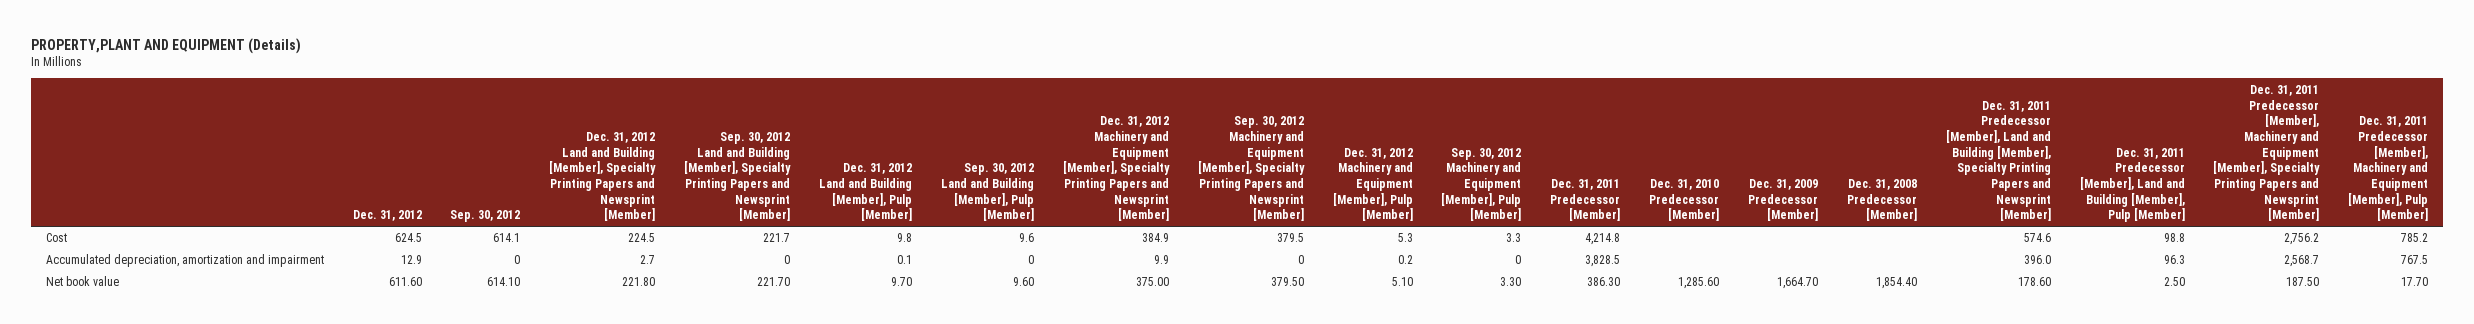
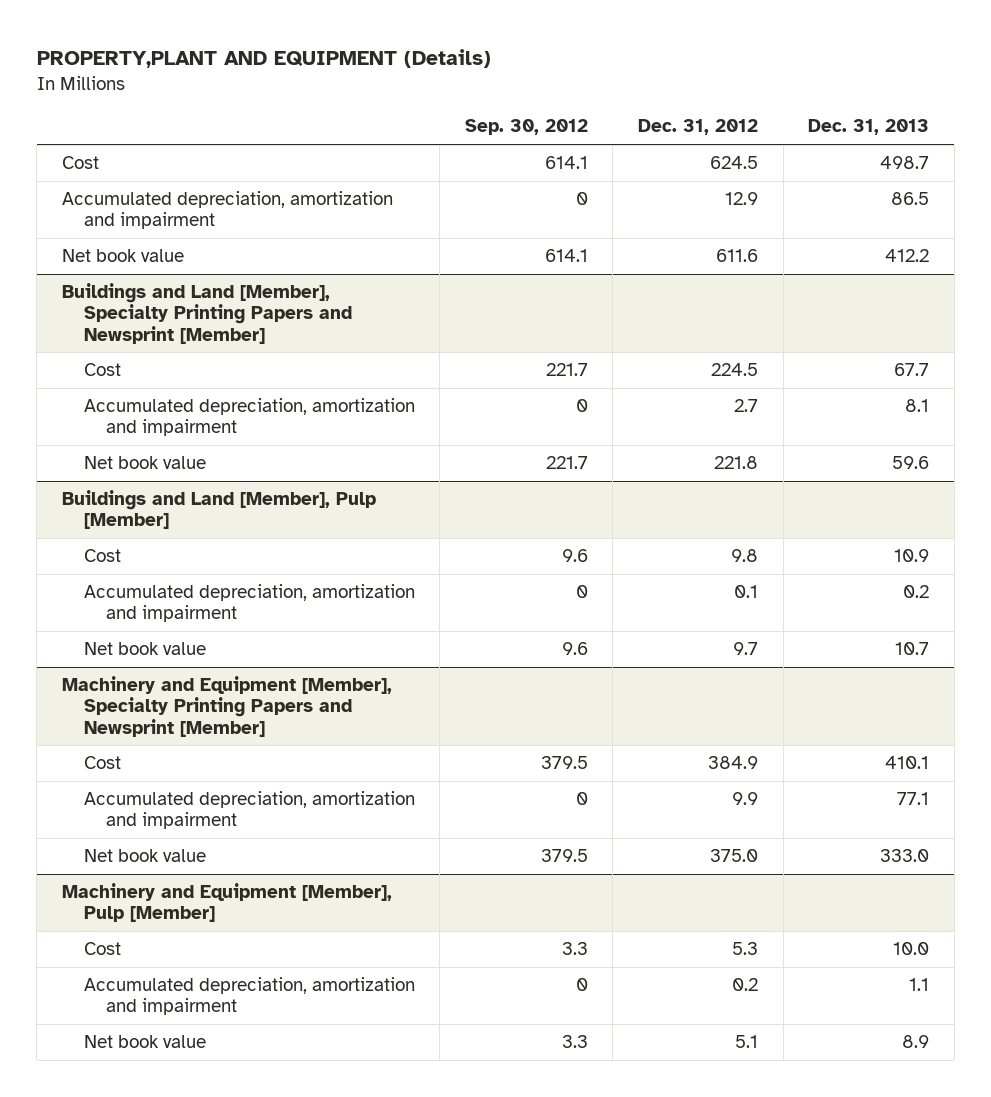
- | Dec. 31, 2012 | Sep. 30, 2012 | Dec. 31, 2012 Land and Building [Member], Specialty Printing Papers and Newsprint [Member] | Sep. 30, 2012 Land and Building [Member], Specialty Printing Papers and Newsprint [Member] | Dec. 31, 2012 Land and Building [Member], Pulp [Member] | Sep. 30, 2012 Land and Building [Member], Pulp [Member] | Dec. 31, 2012 Machinery and Equipment [Member], Specialty Printing Papers and Newsprint [Member] | Sep. 30, 2012 Machinery and Equipment [Member], Specialty Printing Papers and Newsprint [Member] | Dec. 31, 2012 Machinery and Equipment [Member], Pulp [Member] | Sep. 30, 2012 Machinery and Equipment [Member], Pulp [Member] | Dec. 31, 2011 Predecessor [Member] | Dec. 31, 2010 Predecessor [Member] | Dec. 31, 2009 Predecessor [Member] | Dec. 31, 2008 Predecessor [Member] | Dec. 31, 2011 Predecessor [Member], Land and Building [Member], Specialty Printing Papers and Newsprint [Member] | Dec. 31, 2011 Predecessor [Member], Land and Building [Member], Pulp [Member] | Dec. 31, 2011 Predecessor [Member], Machinery and Equipment [Member], Specialty Printing Papers and Newsprint [Member] | Dec. 31, 2011 Predecessor [Member], Machinery and Equipment [Member], Pulp [Member]
+ | Sep. 30, 2012 | Dec. 31, 2012 | Dec. 31, 2013
- Net book value | 611.60 | 614.10 | 221.80 | 221.70 | 9.70 | 9.60 | 375.00 | 379.50 | 5.10 | 3.30 | 386.30 | 1,285.60 | 1,664.70 | 1,854.40 | 178.60 | 2.50 | 187.50 | 17.70
+ Net book value | 614.1 | 611.6 | 412.2
+ Buildings and Land [Member], Specialty Printing Papers and Newsprint [Member]
+ Cost | 221.7 | 224.5 | 67.7
+ Accumulated depreciation, amortization and impairment | 0 | 2.7 | 8.1
+ Net book value | 221.7 | 221.8 | 59.6
+ Buildings and Land [Member], Pulp [Member]
+ Cost | 9.6 | 9.8 | 10.9
+ Accumulated depreciation, amortization and impairment | 0 | 0.1 | 0.2
+ Net book value | 9.6 | 9.7 | 10.7
+ Machinery and Equipment [Member], Specialty Printing Papers and Newsprint [Member]
+ Cost | 379.5 | 384.9 | 410.1
+ Accumulated depreciation, amortization and impairment | 0 | 9.9 | 77.1
+ Net book value | 379.5 | 375.0 | 333.0
+ Machinery and Equipment [Member], Pulp [Member]
+ Cost | 3.3 | 5.3 | 10.0
+ Accumulated depreciation, amortization and impairment | 0 | 0.2 | 1.1
+ Net book value | 3.3 | 5.1 | 8.9

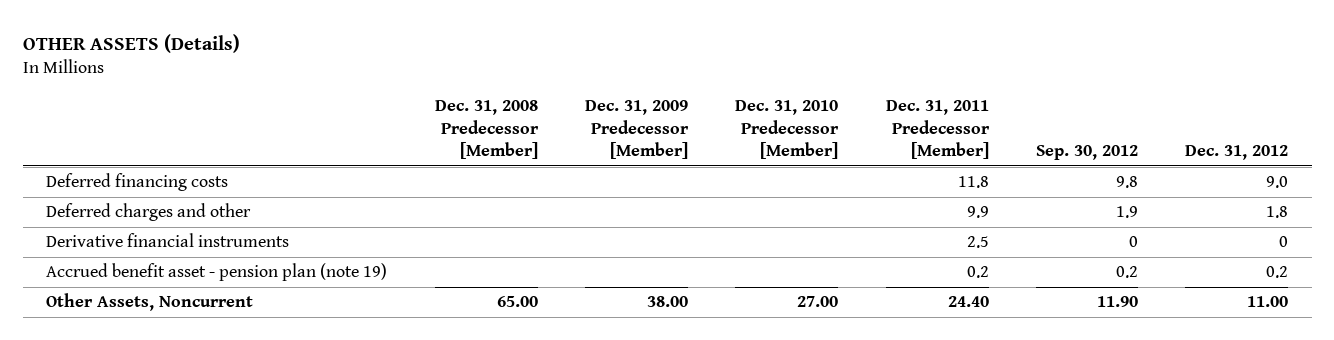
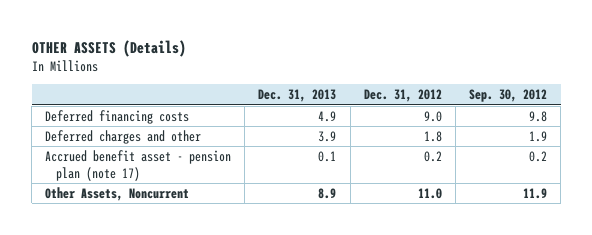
- | Dec. 31, 2008 Predecessor [Member] | Dec. 31, 2009 Predecessor [Member] | Dec. 31, 2010 Predecessor [Member] | Dec. 31, 2011 Predecessor [Member] | Sep. 30, 2012 | Dec. 31, 2012
+ | Dec. 31, 2013 | Dec. 31, 2012 | Sep. 30, 2012
- Derivative financial instruments | | | | 2.5 | 0 | 0
- Accrued benefit asset - pension plan (note 19) | | | | 0.2 | 0.2 | 0.2
- Other Assets, Noncurrent | 65.00 | 38.00 | 27.00 | 24.40 | 11.90 | 11.00
+ Accrued benefit asset - pension plan (note 17) | 0.1 | 0.2 | 0.2
+ Other Assets, Noncurrent | 8.9 | 11.0 | 11.9

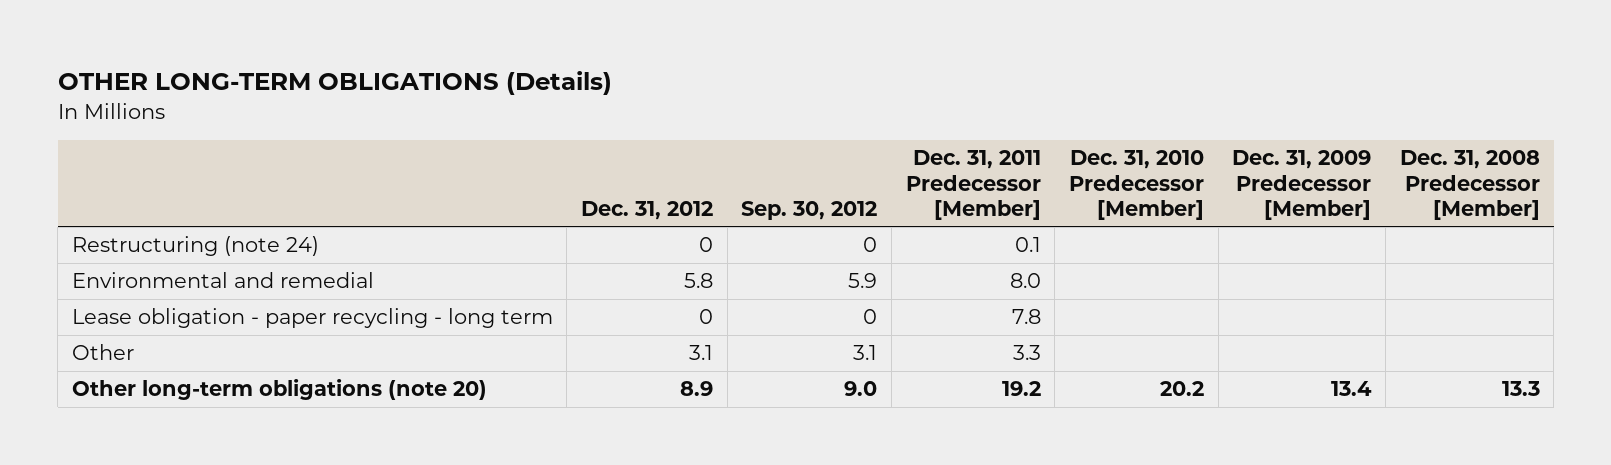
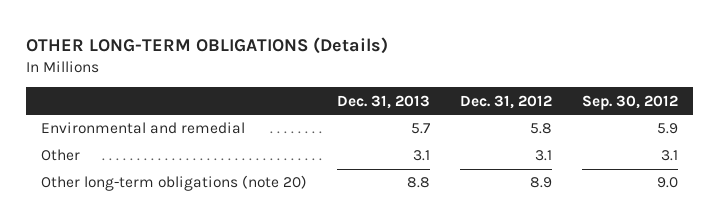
- | Dec. 31, 2012 | Sep. 30, 2012 | Dec. 31, 2011 Predecessor [Member] | Dec. 31, 2010 Predecessor [Member] | Dec. 31, 2009 Predecessor [Member] | Dec. 31, 2008 Predecessor [Member]
+ | Dec. 31, 2013 | Dec. 31, 2012 | Sep. 30, 2012
- Restructuring (note 24) | 0 | 0 | 0.1 | | |
- Lease obligation - paper recycling - long term | 0 | 0 | 7.8 | | |

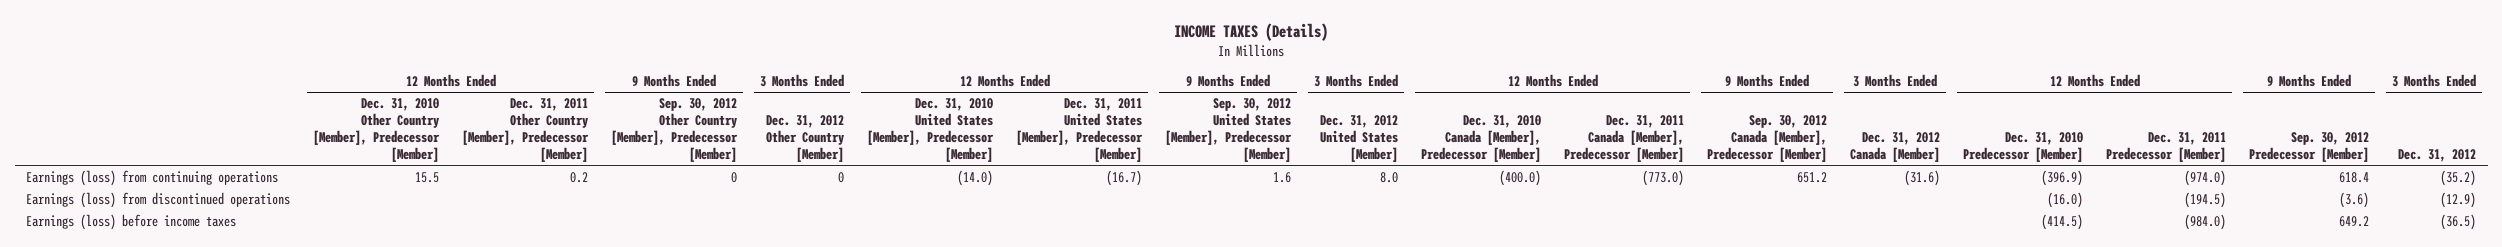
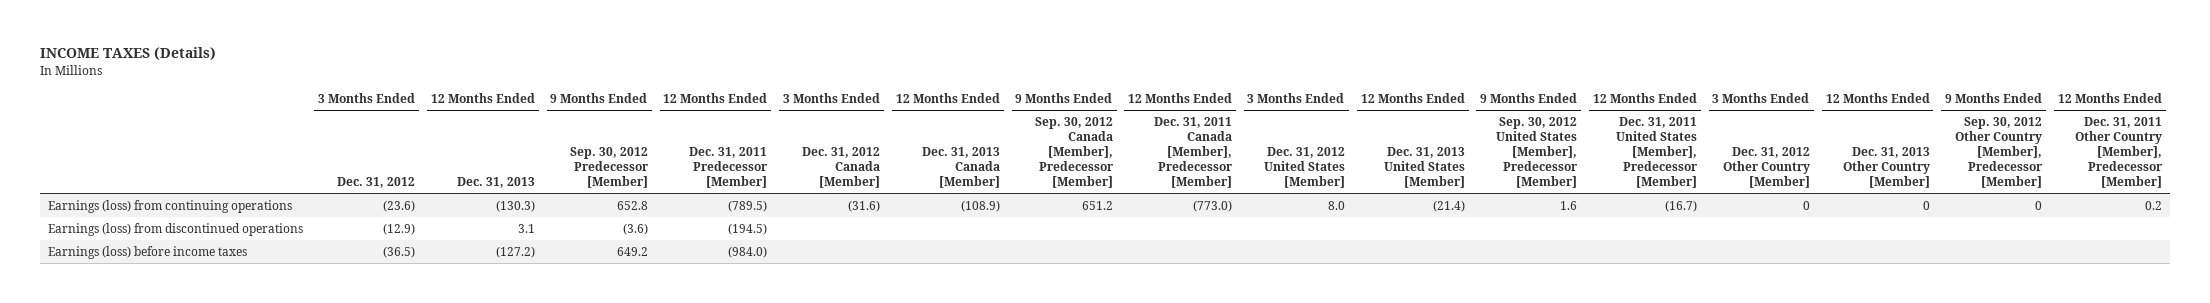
- | 12 Months Ended Dec. 31, 2010 Other Country [Member], Predecessor [Member] | 12 Months Ended Dec. 31, 2011 Other Country [Member], Predecessor [Member] | 9 Months Ended Sep. 30, 2012 Other Country [Member], Predecessor [Member] | 3 Months Ended Dec. 31, 2012 Other Country [Member] | 12 Months Ended Dec. 31, 2010 United States [Member], Predecessor [Member] | 12 Months Ended Dec. 31, 2011 United States [Member], Predecessor [Member] | 9 Months Ended Sep. 30, 2012 United States [Member], Predecessor [Member] | 3 Months Ended Dec. 31, 2012 United States [Member] | 12 Months Ended Dec. 31, 2010 Canada [Member], Predecessor [Member] | 12 Months Ended Dec. 31, 2011 Canada [Member], Predecessor [Member] | 9 Months Ended Sep. 30, 2012 Canada [Member], Predecessor [Member] | 3 Months Ended Dec. 31, 2012 Canada [Member] | 12 Months Ended Dec. 31, 2010 Predecessor [Member] | 12 Months Ended Dec. 31, 2011 Predecessor [Member] | 9 Months Ended Sep. 30, 2012 Predecessor [Member] | 3 Months Ended Dec. 31, 2012
+ | 3 Months Ended Dec. 31, 2012 | 12 Months Ended Dec. 31, 2013 | 9 Months Ended Sep. 30, 2012 Predecessor [Member] | 12 Months Ended Dec. 31, 2011 Predecessor [Member] | 3 Months Ended Dec. 31, 2012 Canada [Member] | 12 Months Ended Dec. 31, 2013 Canada [Member] | 9 Months Ended Sep. 30, 2012 Canada [Member], Predecessor [Member] | 12 Months Ended Dec. 31, 2011 Canada [Member], Predecessor [Member] | 3 Months Ended Dec. 31, 2012 United States [Member] | 12 Months Ended Dec. 31, 2013 United States [Member] | 9 Months Ended Sep. 30, 2012 United States [Member], Predecessor [Member] | 12 Months Ended Dec. 31, 2011 United States [Member], Predecessor [Member] | 3 Months Ended Dec. 31, 2012 Other Country [Member] | 12 Months Ended Dec. 31, 2013 Other Country [Member] | 9 Months Ended Sep. 30, 2012 Other Country [Member], Predecessor [Member] | 12 Months Ended Dec. 31, 2011 Other Country [Member], Predecessor [Member]
- Earnings (loss) from continuing operations | 15.5 | 0.2 | 0 | 0 | (14.0) | (16.7) | 1.6 | 8.0 | (400.0) | (773.0) | 651.2 | (31.6) | (396.9) | (974.0) | 618.4 | (35.2)
+ Earnings (loss) from continuing operations | (23.6) | (130.3) | 652.8 | (789.5) | (31.6) | (108.9) | 651.2 | (773.0) | 8.0 | (21.4) | 1.6 | (16.7) | 0 | 0 | 0 | 0.2

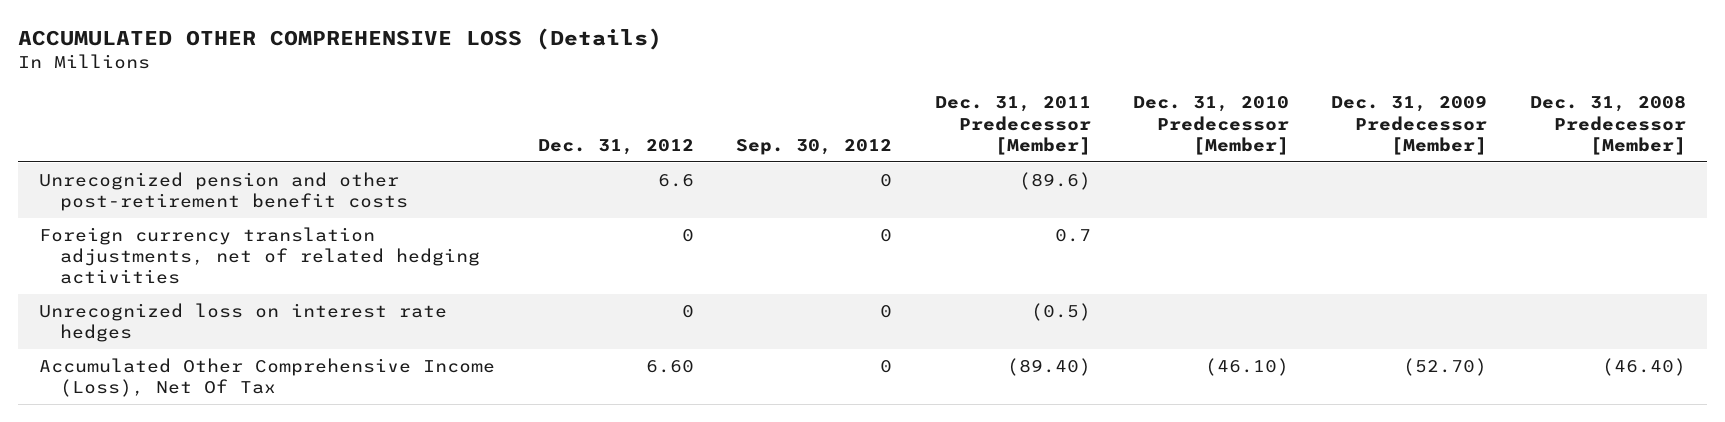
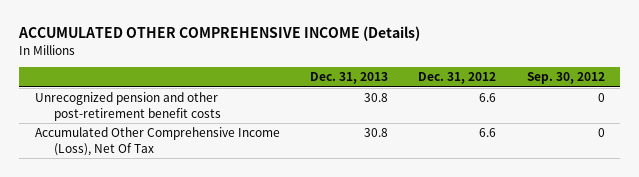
- ACCUMULATED OTHER COMPREHENSIVE LOSS (Details)
+ ACCUMULATED OTHER COMPREHENSIVE INCOME (Details)
- | Dec. 31, 2012 | Sep. 30, 2012 | Dec. 31, 2011 Predecessor [Member] | Dec. 31, 2010 Predecessor [Member] | Dec. 31, 2009 Predecessor [Member] | Dec. 31, 2008 Predecessor [Member]
+ | Dec. 31, 2013 | Dec. 31, 2012 | Sep. 30, 2012
- Foreign currency translation adjustments, net of related hedging activities | 0 | 0 | 0.7 | | |
- Unrecognized loss on interest rate hedges | 0 | 0 | (0.5) | | |
- Accumulated Other Comprehensive Income (Loss), Net Of Tax | 6.60 | 0 | (89.40) | (46.10) | (52.70) | (46.40)
+ Accumulated Other Comprehensive Income (Loss), Net Of Tax | 30.8 | 6.6 | 0

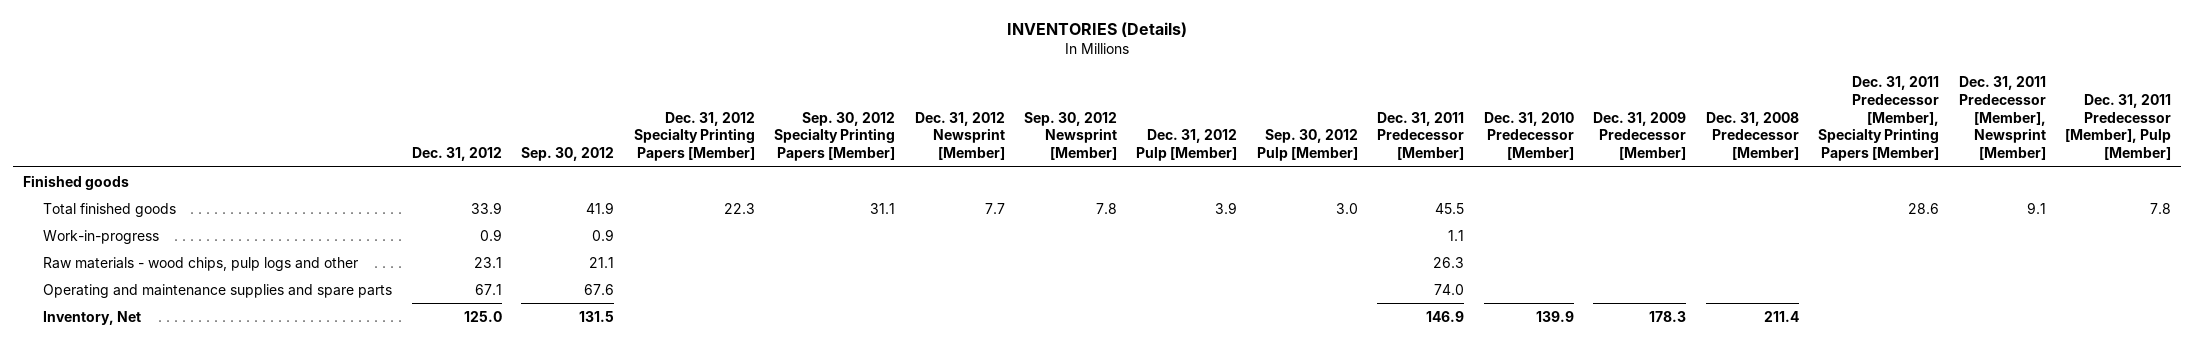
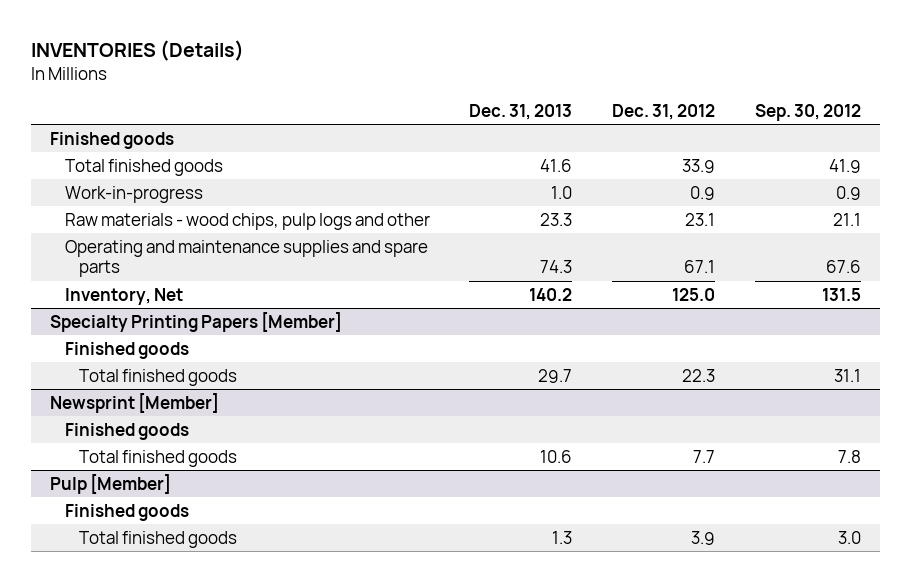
- | Dec. 31, 2012 | Sep. 30, 2012 | Dec. 31, 2012 Specialty Printing Papers [Member] | Sep. 30, 2012 Specialty Printing Papers [Member] | Dec. 31, 2012 Newsprint [Member] | Sep. 30, 2012 Newsprint [Member] | Dec. 31, 2012 Pulp [Member] | Sep. 30, 2012 Pulp [Member] | Dec. 31, 2011 Predecessor [Member] | Dec. 31, 2010 Predecessor [Member] | Dec. 31, 2009 Predecessor [Member] | Dec. 31, 2008 Predecessor [Member] | Dec. 31, 2011 Predecessor [Member], Specialty Printing Papers [Member] | Dec. 31, 2011 Predecessor [Member], Newsprint [Member] | Dec. 31, 2011 Predecessor [Member], Pulp [Member]
+ | Dec. 31, 2013 | Dec. 31, 2012 | Sep. 30, 2012
+ Specialty Printing Papers [Member]
+ Finished goods
+ Total finished goods | 29.7 | 22.3 | 31.1
+ Newsprint [Member]
+ Finished goods
+ Total finished goods | 10.6 | 7.7 | 7.8
+ Pulp [Member]
+ Finished goods
+ Total finished goods | 1.3 | 3.9 | 3.0

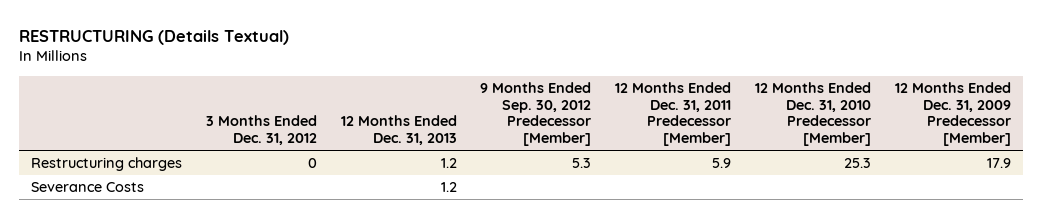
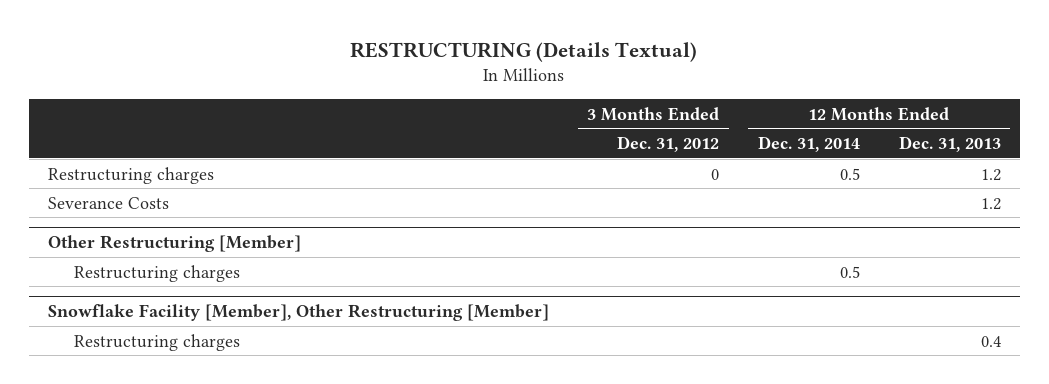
- | 3 Months Ended Dec. 31, 2012 | 12 Months Ended Dec. 31, 2013 | 9 Months Ended Sep. 30, 2012 Predecessor [Member] | 12 Months Ended Dec. 31, 2011 Predecessor [Member] | 12 Months Ended Dec. 31, 2010 Predecessor [Member] | 12 Months Ended Dec. 31, 2009 Predecessor [Member]
+ | 3 Months Ended Dec. 31, 2012 | 12 Months Ended Dec. 31, 2014 | 12 Months Ended Dec. 31, 2013
+ Other Restructuring [Member]
+ Restructuring charges | | 0.5 |
+ Snowflake Facility [Member], Other Restructuring [Member]
+ Restructuring charges | | | 0.4

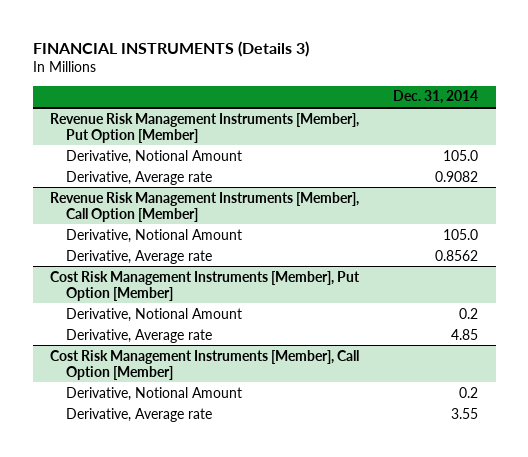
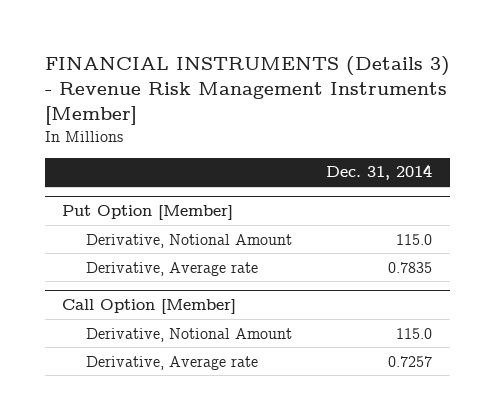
- FINANCIAL INSTRUMENTS (Details 3)
+ FINANCIAL INSTRUMENTS (Details 3) - Revenue Risk Management Instruments [Member]
- Revenue Risk Management Instruments [Member], Put Option [Member]
- Derivative, Notional Amount | 105.0
- Derivative, Average rate | 0.9082
- Revenue Risk Management Instruments [Member], Call Option [Member]
- Derivative, Notional Amount | 105.0
- Derivative, Average rate | 0.8562
- Cost Risk Management Instruments [Member], Put Option [Member]
- Derivative, Notional Amount | 0.2
- Derivative, Average rate | 4.85
- Cost Risk Management Instruments [Member], Call Option [Member]
- Derivative, Notional Amount | 0.2
- Derivative, Average rate | 3.55
+ Put Option [Member]
+ Derivative, Notional Amount | 115.0
+ Derivative, Average rate | 0.7835
+ Call Option [Member]
+ Derivative, Notional Amount | 115.0
+ Derivative, Average rate | 0.7257

